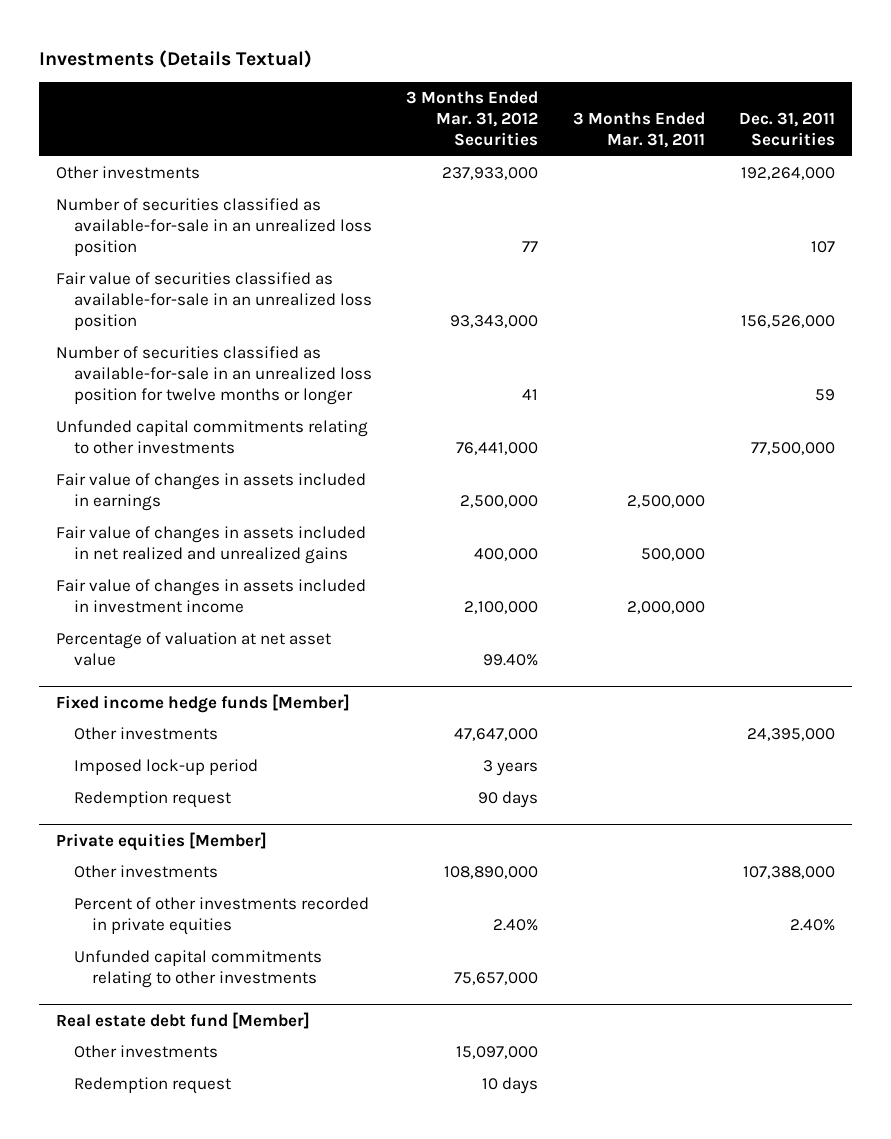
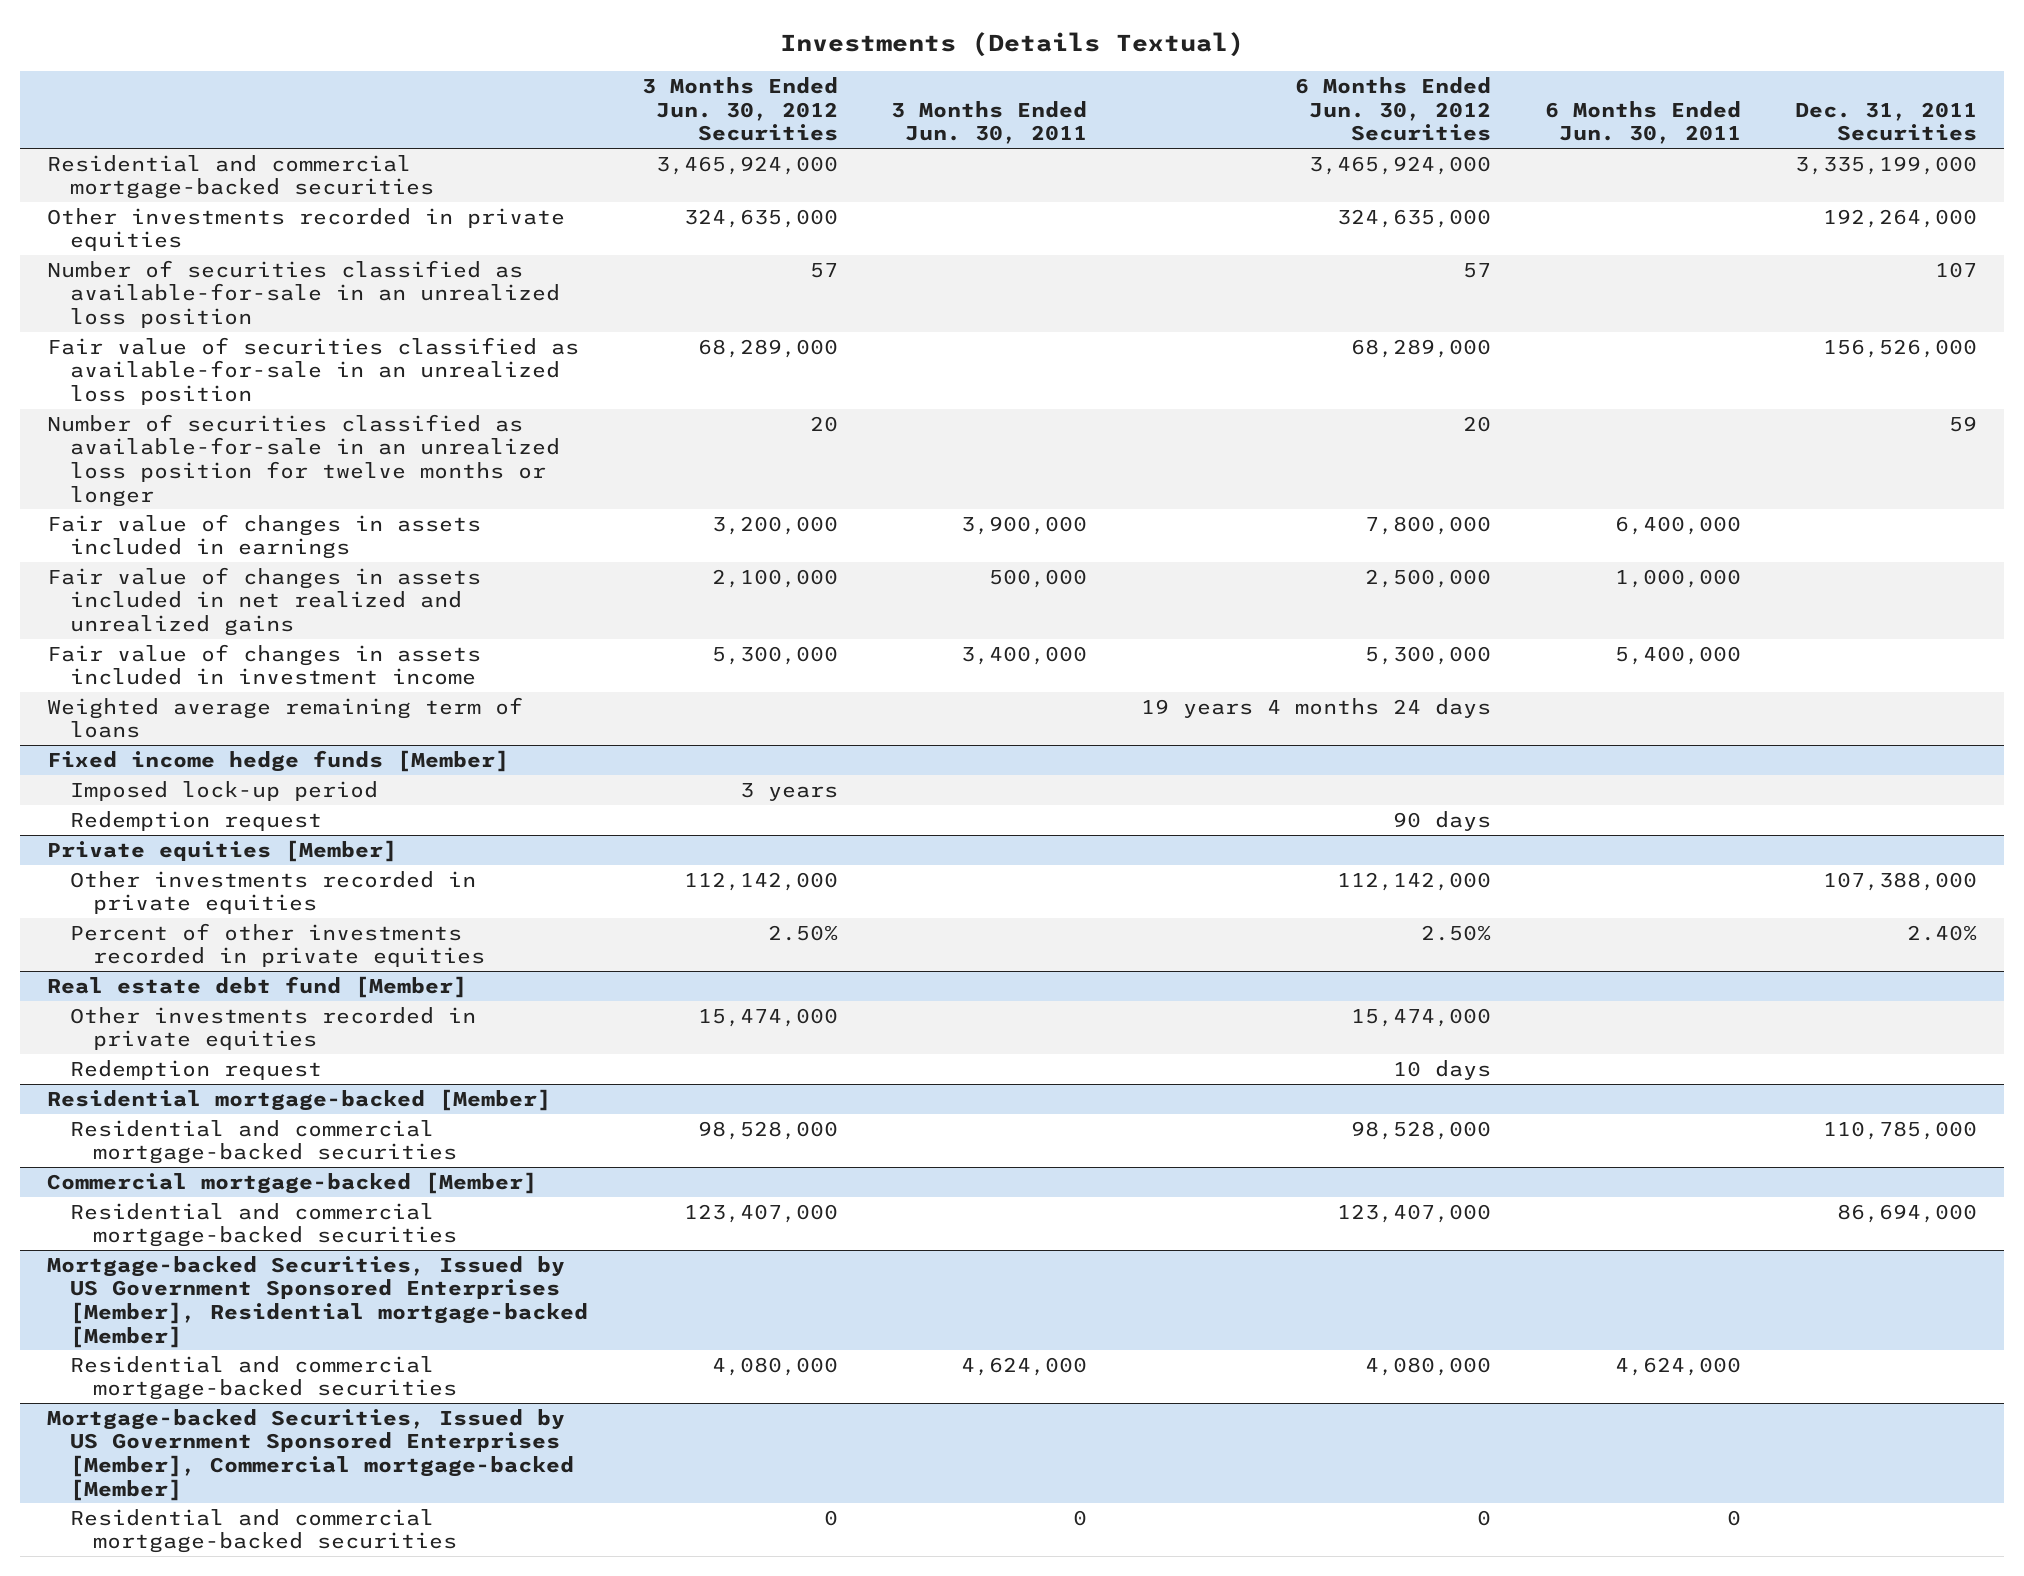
- | 3 Months Ended Mar. 31, 2012 Securities | 3 Months Ended Mar. 31, 2011 | Dec. 31, 2011 Securities
+ | 3 Months Ended Jun. 30, 2012 Securities | 3 Months Ended Jun. 30, 2011 | 6 Months Ended Jun. 30, 2012 Securities | 6 Months Ended Jun. 30, 2011 | Dec. 31, 2011 Securities
- Other investments | 237,933,000 | | 192,264,000
+ Residential and commercial mortgage-backed securities | 3,465,924,000 | | 3,465,924,000 | | 3,335,199,000
+ Other investments recorded in private equities | 324,635,000 | | 324,635,000 | | 192,264,000
- Unfunded capital commitments relating to other investments | 76,441,000 | | 77,500,000
- Percentage of valuation at net asset value | 99.40% | |
+ Weighted average remaining term of loans | | | 19 years 4 months 24 days | |
@ Fixed income hedge funds [Member]
- Other investments | 47,647,000 | | 24,395,000
@ Private equities [Member]
- Other investments | 108,890,000 | | 107,388,000
+ Other investments recorded in private equities | 112,142,000 | | 112,142,000 | | 107,388,000
- Unfunded capital commitments relating to other investments | 75,657,000 | |
@ Real estate debt fund [Member]
- Other investments | 15,097,000 | |
+ Other investments recorded in private equities | 15,474,000 | | 15,474,000 | |
+ Residential mortgage-backed [Member]
+ Residential and commercial mortgage-backed securities | 98,528,000 | | 98,528,000 | | 110,785,000
+ Commercial mortgage-backed [Member]
+ Residential and commercial mortgage-backed securities | 123,407,000 | | 123,407,000 | | 86,694,000
+ Mortgage-backed Securities, Issued by US Government Sponsored Enterprises [Member], Residential mortgage-backed [Member]
+ Residential and commercial mortgage-backed securities | 4,080,000 | 4,624,000 | 4,080,000 | 4,624,000 |
+ Mortgage-backed Securities, Issued by US Government Sponsored Enterprises [Member], Commercial mortgage-backed [Member]
+ Residential and commercial mortgage-backed securities | 0 | 0 | 0 | 0 |

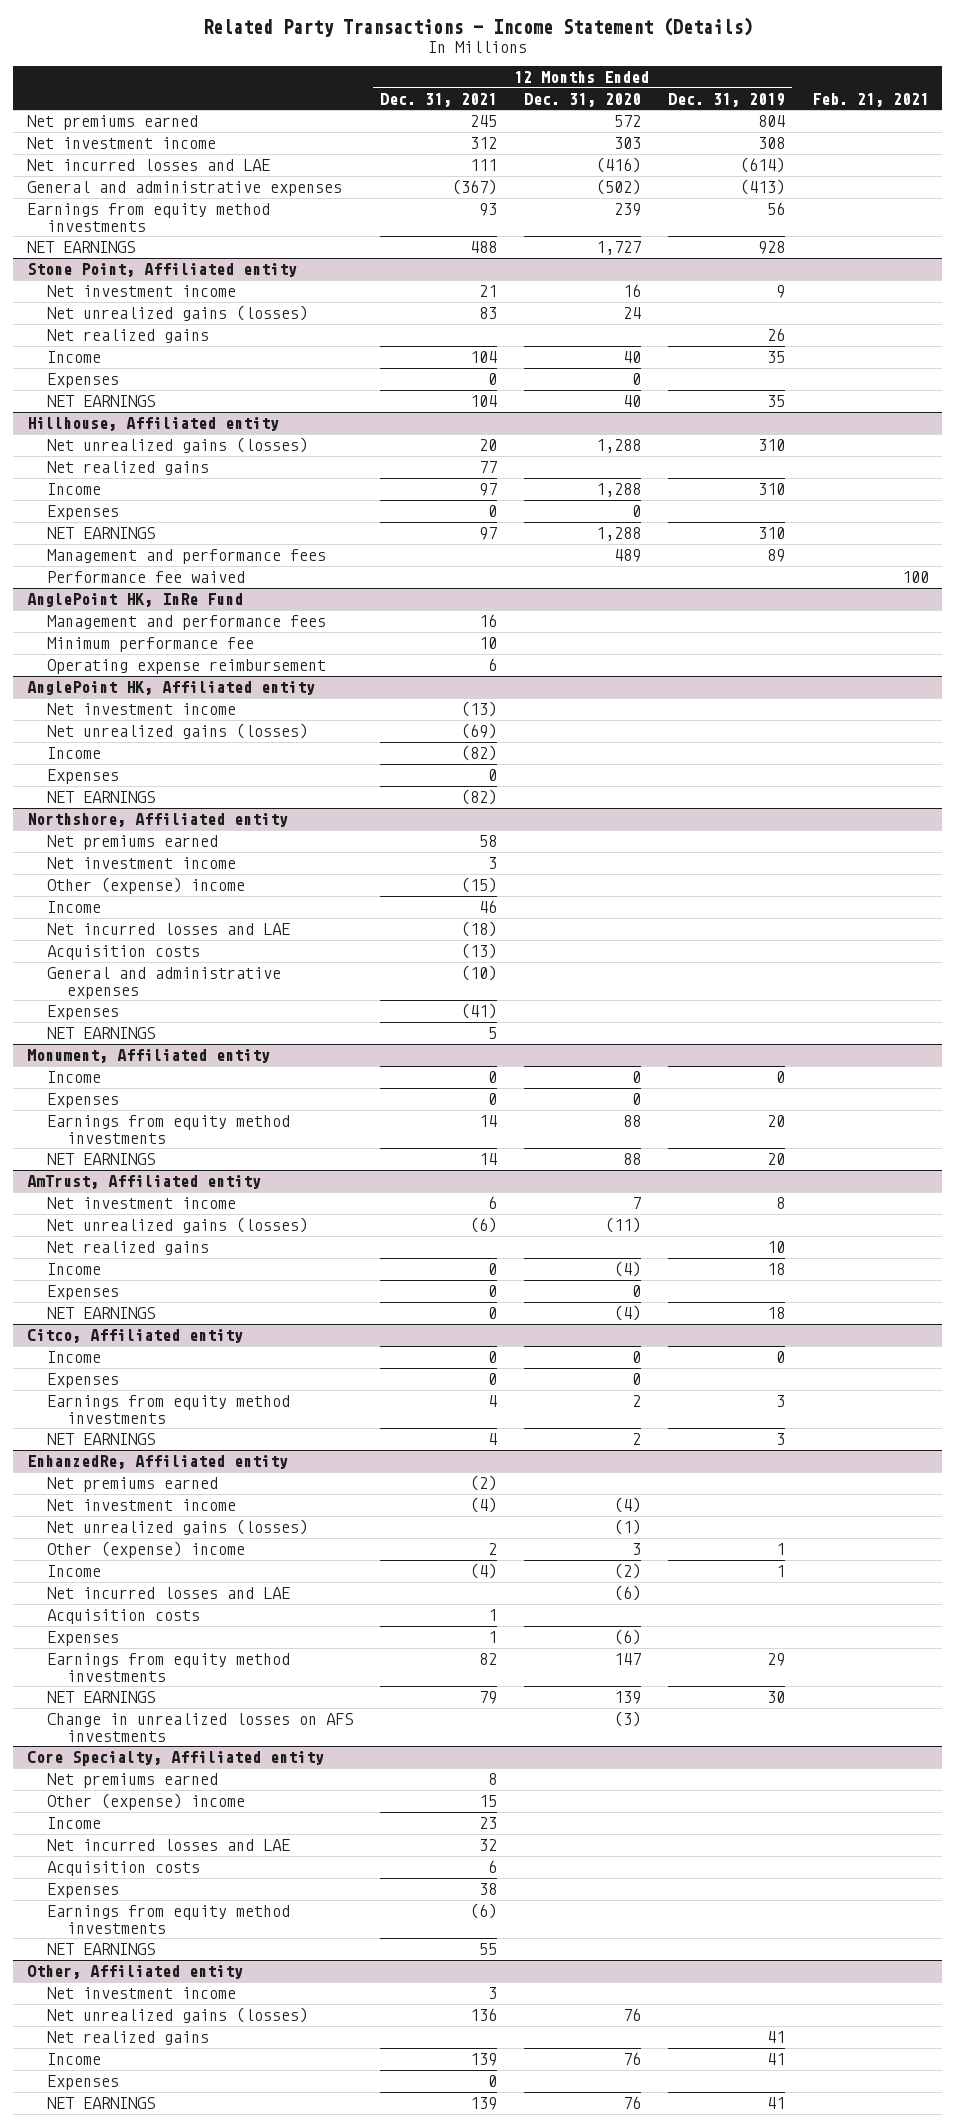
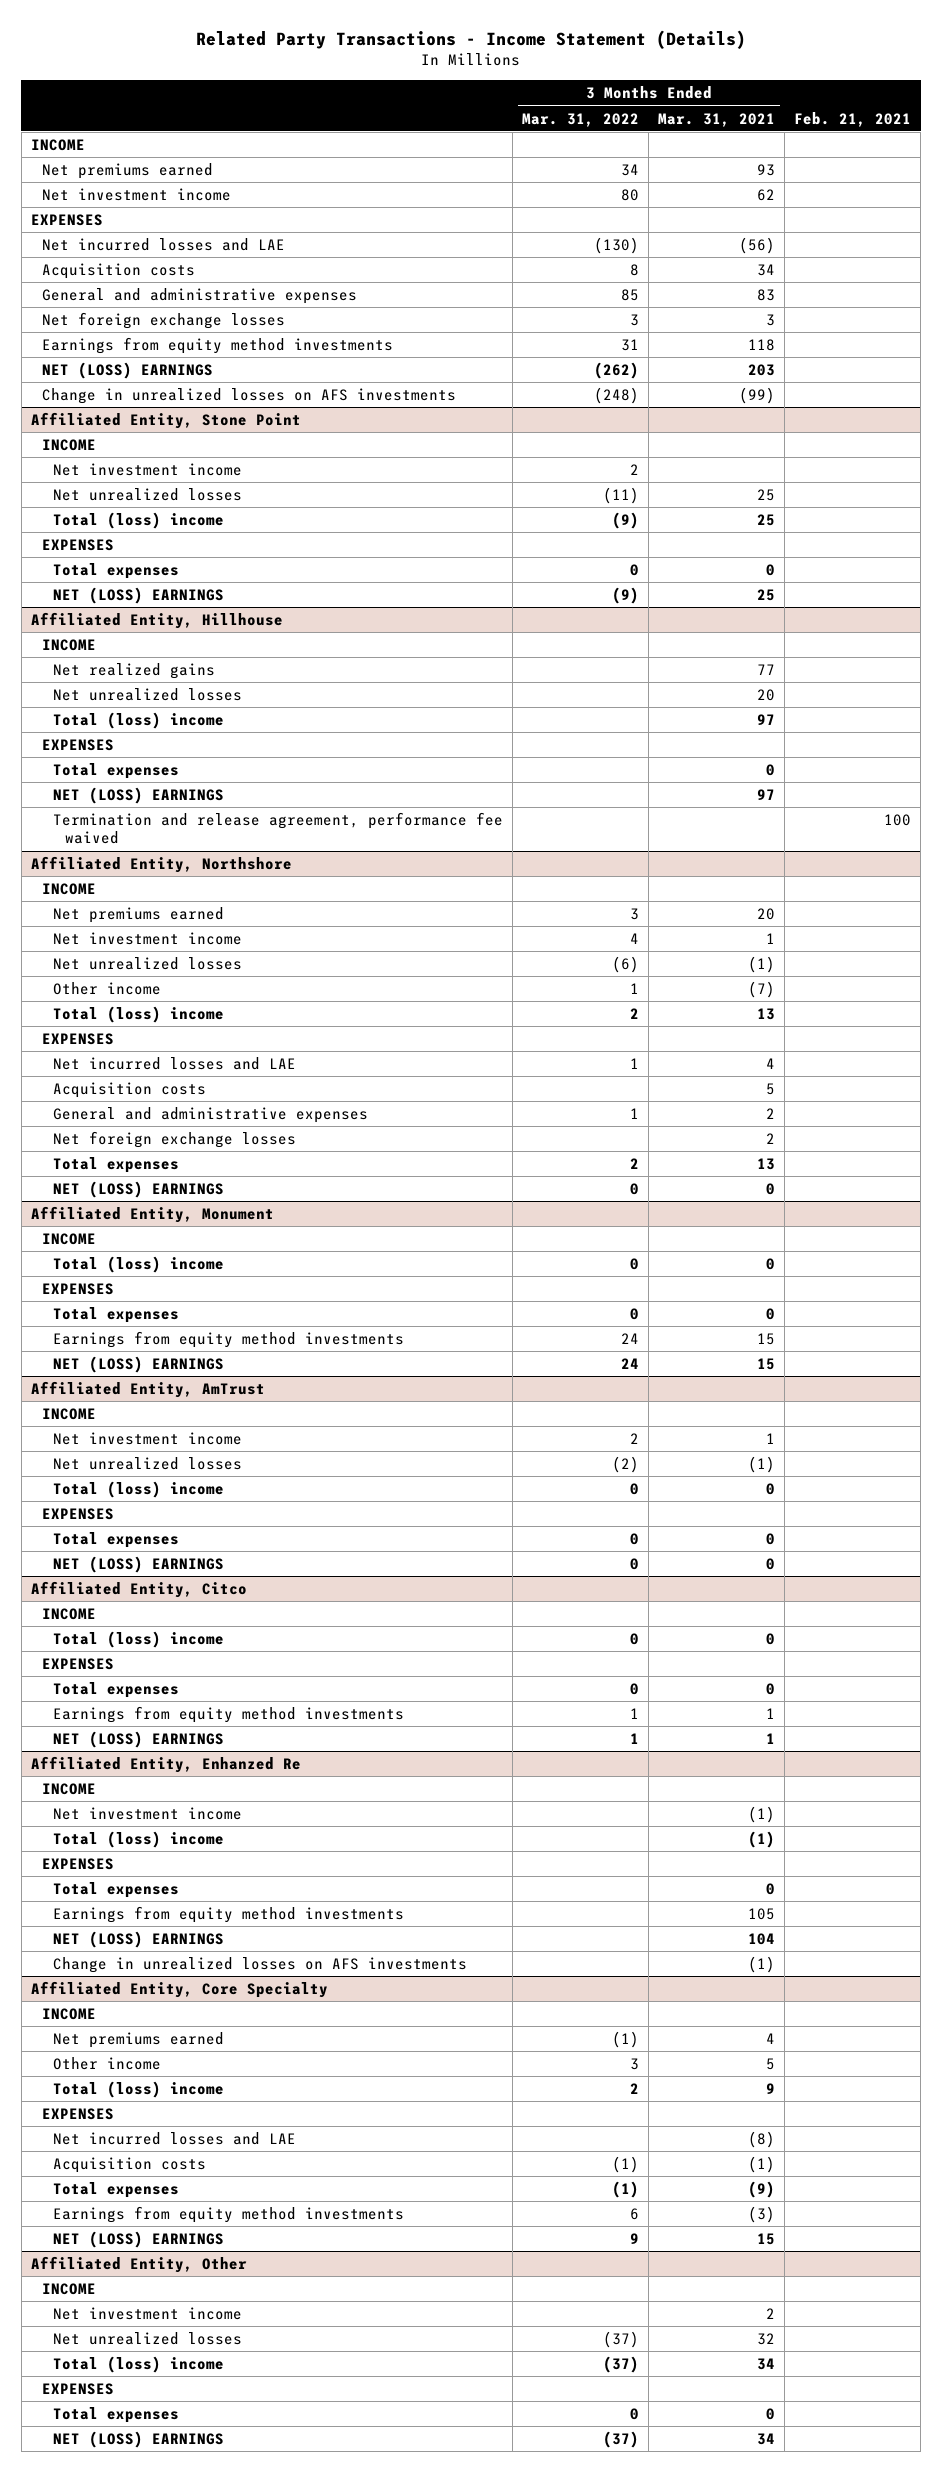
- | 12 Months Ended Dec. 31, 2021 | 12 Months Ended Dec. 31, 2020 | 12 Months Ended Dec. 31, 2019 | Feb. 21, 2021
+ | 3 Months Ended Mar. 31, 2022 | 3 Months Ended Mar. 31, 2021 | Feb. 21, 2021
+ INCOME
+ EXPENSES
+ Acquisition costs | 8 | 34 |
+ Net foreign exchange losses | 3 | 3 |
- NET EARNINGS | 488 | 1,727 | 928 |
- Stone Point, Affiliated entity
+ NET (LOSS) EARNINGS | (262) | 203 |
+ Change in unrealized losses on AFS investments | (248) | (99) |
+ Affiliated Entity, Stone Point
+ INCOME
- Net unrealized gains (losses) | 83 | 24 | |
- Net realized gains | | | 26 |
- Income | 104 | 40 | 35 |
- Expenses | 0 | 0 | |
- NET EARNINGS | 104 | 40 | 35 |
- Hillhouse, Affiliated entity
- Net unrealized gains (losses) | 20 | 1,288 | 310 |
+ Net unrealized losses | (11) | 25 |
+ Total (loss) income | (9) | 25 |
+ EXPENSES
+ Total expenses | 0 | 0 |
+ NET (LOSS) EARNINGS | (9) | 25 |
+ Affiliated Entity, Hillhouse
+ INCOME
- Income | 97 | 1,288 | 310 |
- Expenses | 0 | 0 | |
- NET EARNINGS | 97 | 1,288 | 310 |
- Management and performance fees | | 489 | 89 |
- Performance fee waived | | | | 100
- AnglePoint HK, InRe Fund
- Management and performance fees | 16 | | |
- Minimum performance fee | 10 | | |
- Operating expense reimbursement | 6 | | |
- AnglePoint HK, Affiliated entity
- Net investment income | (13) | | |
- Net unrealized gains (losses) | (69) | | |
- Income | (82) | | |
- Expenses | 0 | | |
- NET EARNINGS | (82) | | |
- Northshore, Affiliated entity
+ Net unrealized losses | | 20 |
+ Total (loss) income | | 97 |
+ EXPENSES
+ Total expenses | | 0 |
+ NET (LOSS) EARNINGS | | 97 |
+ Termination and release agreement, performance fee waived | | | 100
+ Affiliated Entity, Northshore
+ INCOME
- Other (expense) income | (15) | | |
- Income | 46 | | |
+ Net unrealized losses | (6) | (1) |
+ Other income | 1 | (7) |
+ Total (loss) income | 2 | 13 |
+ EXPENSES
- Expenses | (41) | | |
- NET EARNINGS | 5 | | |
- Monument, Affiliated entity
- Income | 0 | 0 | 0 |
- Expenses | 0 | 0 | |
+ Net foreign exchange losses | | 2 |
+ Total expenses | 2 | 13 |
+ NET (LOSS) EARNINGS | 0 | 0 |
+ Affiliated Entity, Monument
+ INCOME
+ Total (loss) income | 0 | 0 |
+ EXPENSES
+ Total expenses | 0 | 0 |
- NET EARNINGS | 14 | 88 | 20 |
- AmTrust, Affiliated entity
+ NET (LOSS) EARNINGS | 24 | 15 |
+ Affiliated Entity, AmTrust
+ INCOME
- Net unrealized gains (losses) | (6) | (11) | |
- Net realized gains | | | 10 |
- Income | 0 | (4) | 18 |
- Expenses | 0 | 0 | |
- NET EARNINGS | 0 | (4) | 18 |
- Citco, Affiliated entity
- Income | 0 | 0 | 0 |
- Expenses | 0 | 0 | |
+ Net unrealized losses | (2) | (1) |
+ Total (loss) income | 0 | 0 |
+ EXPENSES
+ Total expenses | 0 | 0 |
+ NET (LOSS) EARNINGS | 0 | 0 |
+ Affiliated Entity, Citco
+ INCOME
+ Total (loss) income | 0 | 0 |
+ EXPENSES
+ Total expenses | 0 | 0 |
- NET EARNINGS | 4 | 2 | 3 |
- EnhanzedRe, Affiliated entity
- Net premiums earned | (2) | | |
- Net investment income | (4) | (4) | |
- Net unrealized gains (losses) | | (1) | |
- Other (expense) income | 2 | 3 | 1 |
- Income | (4) | (2) | 1 |
- Net incurred losses and LAE | | (6) | |
- Acquisition costs | 1 | | |
- Expenses | 1 | (6) | |
- Earnings from equity method investments | 82 | 147 | 29 |
- NET EARNINGS | 79 | 139 | 30 |
- Change in unrealized losses on AFS investments | | (3) | |
- Core Specialty, Affiliated entity
+ NET (LOSS) EARNINGS | 1 | 1 |
+ Affiliated Entity, Enhanzed Re
+ INCOME
+ Net investment income | | (1) |
+ Total (loss) income | | (1) |
+ EXPENSES
+ Total expenses | | 0 |
+ Earnings from equity method investments | | 105 |
+ NET (LOSS) EARNINGS | | 104 |
+ Change in unrealized losses on AFS investments | | (1) |
+ Affiliated Entity, Core Specialty
+ INCOME
- Other (expense) income | 15 | | |
- Income | 23 | | |
+ Other income | 3 | 5 |
+ Total (loss) income | 2 | 9 |
+ EXPENSES
- Expenses | 38 | | |
+ Total expenses | (1) | (9) |
- NET EARNINGS | 55 | | |
- Other, Affiliated entity
+ NET (LOSS) EARNINGS | 9 | 15 |
+ Affiliated Entity, Other
+ INCOME
- Net unrealized gains (losses) | 136 | 76 | |
- Net realized gains | | | 41 |
- Income | 139 | 76 | 41 |
- Expenses | 0 | | |
- NET EARNINGS | 139 | 76 | 41 |
+ Net unrealized losses | (37) | 32 |
+ Total (loss) income | (37) | 34 |
+ EXPENSES
+ Total expenses | 0 | 0 |
+ NET (LOSS) EARNINGS | (37) | 34 |

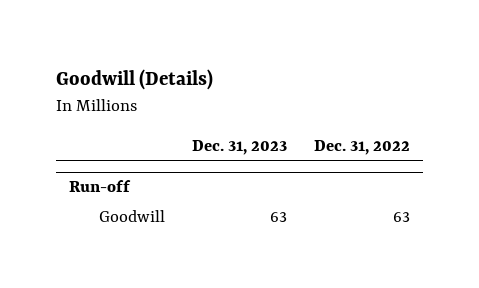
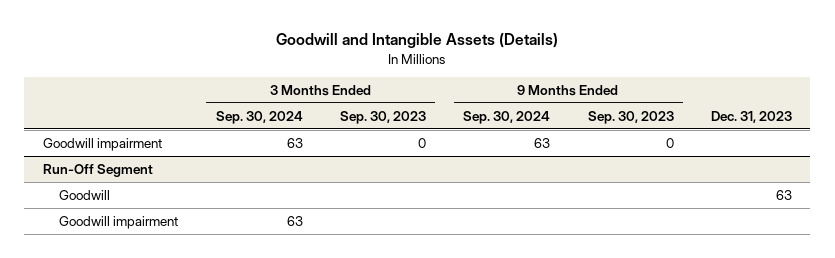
- Goodwill (Details)
+ Goodwill and Intangible Assets (Details)
- | Dec. 31, 2023 | Dec. 31, 2022
+ | 3 Months Ended Sep. 30, 2024 | 3 Months Ended Sep. 30, 2023 | 9 Months Ended Sep. 30, 2024 | 9 Months Ended Sep. 30, 2023 | Dec. 31, 2023
- Run-off
+ Goodwill impairment | 63 | 0 | 63 | 0 |
+ Run-Off Segment
+ Goodwill impairment | 63 | | | |

